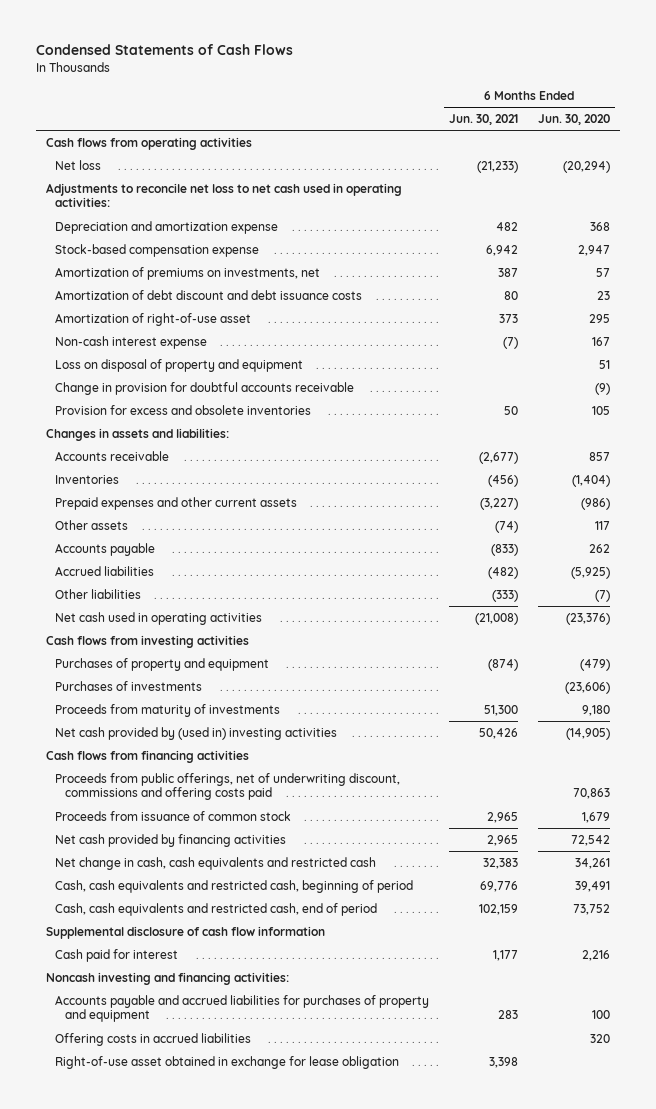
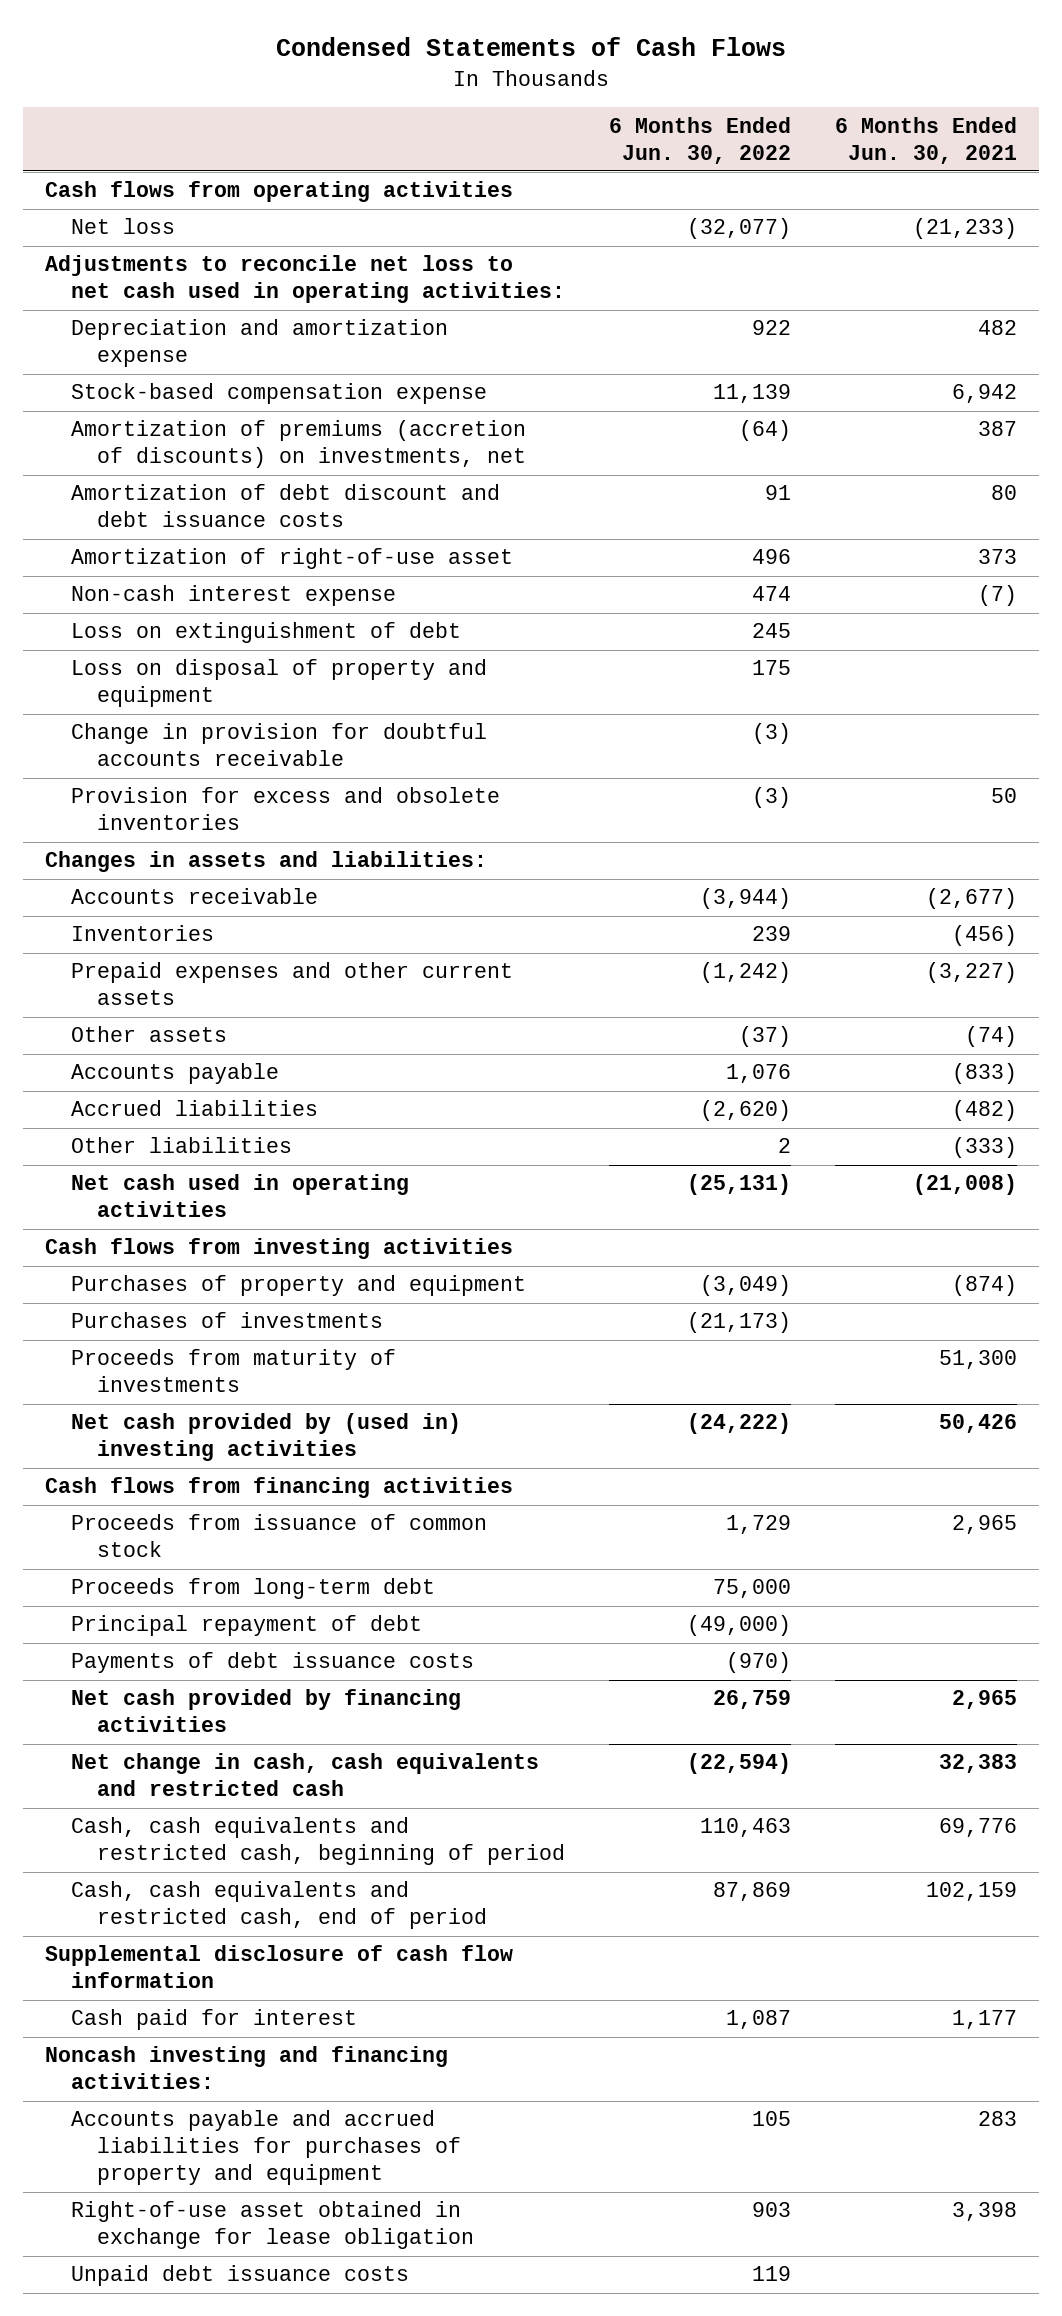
- | 6 Months Ended Jun. 30, 2021 | 6 Months Ended Jun. 30, 2020
+ | 6 Months Ended Jun. 30, 2022 | 6 Months Ended Jun. 30, 2021
- Amortization of premiums on investments, net | 387 | 57
+ Amortization of premiums (accretion of discounts) on investments, net | (64) | 387
+ Loss on extinguishment of debt | 245 |
- Proceeds from public offerings, net of underwriting discount, commissions and offering costs paid | | 70,863
+ Proceeds from long-term debt | 75,000 |
+ Principal repayment of debt | (49,000) |
+ Payments of debt issuance costs | (970) |
- Offering costs in accrued liabilities | | 320
+ Unpaid debt issuance costs | 119 |

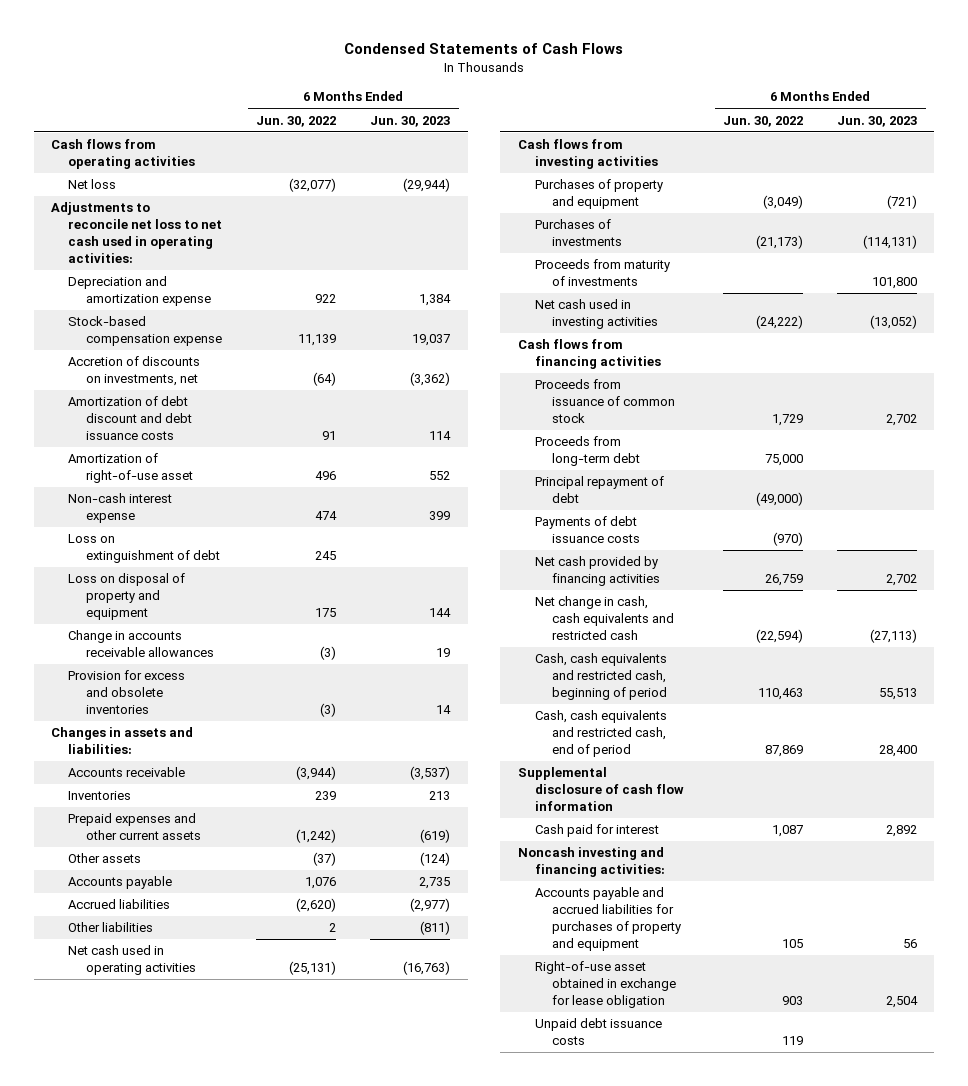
- | 6 Months Ended Jun. 30, 2022 | 6 Months Ended Jun. 30, 2021
+ | 6 Months Ended Jun. 30, 2022 | 6 Months Ended Jun. 30, 2023
- Amortization of premiums (accretion of discounts) on investments, net | (64) | 387
+ Accretion of discounts on investments, net | (64) | (3,362)
- Change in provision for doubtful accounts receivable | (3) |
+ Change in accounts receivable allowances | (3) | 19
- Net cash provided by (used in) investing activities | (24,222) | 50,426
+ Net cash used in investing activities | (24,222) | (13,052)

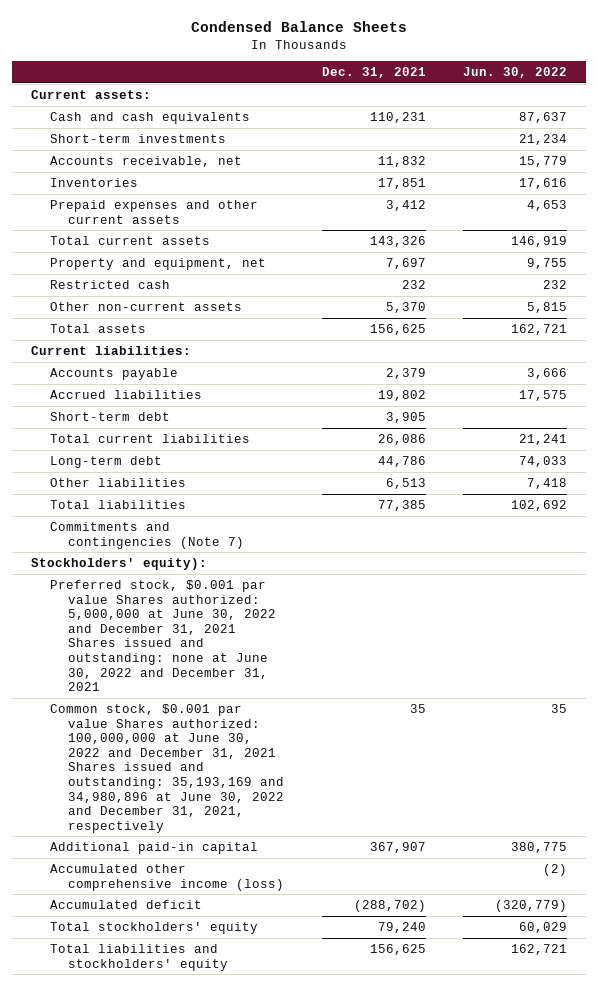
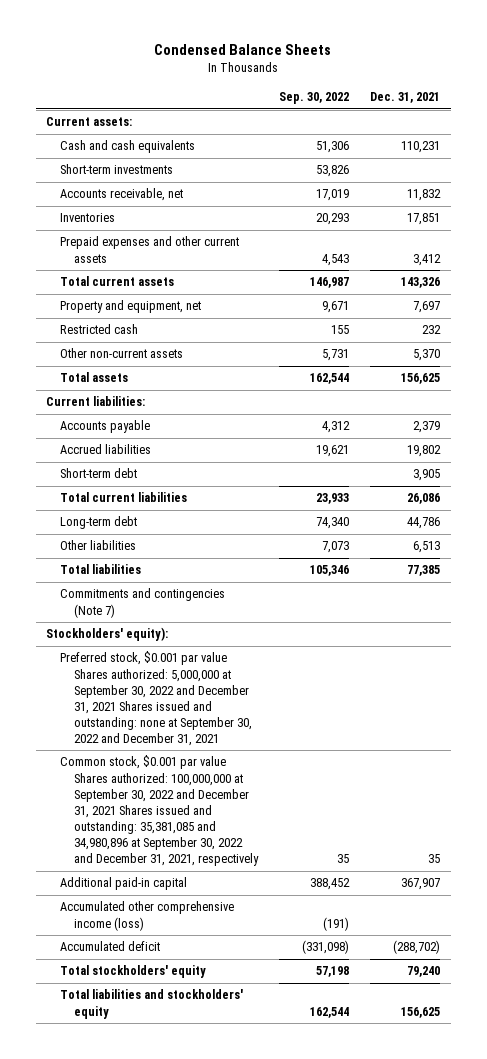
- | Dec. 31, 2021 | Jun. 30, 2022
+ | Sep. 30, 2022 | Dec. 31, 2021
- Preferred stock, $0.001 par value Shares authorized: 5,000,000 at June 30, 2022 and December 31, 2021 Shares issued and outstanding: none at June 30, 2022 and December 31, 2021
- Common stock, $0.001 par value Shares authorized: 100,000,000 at June 30, 2022 and December 31, 2021 Shares issued and outstanding: 35,193,169 and 34,980,896 at June 30, 2022 and December 31, 2021, respectively | 35 | 35
+ Preferred stock, $0.001 par value Shares authorized: 5,000,000 at September 30, 2022 and December 31, 2021 Shares issued and outstanding: none at September 30, 2022 and December 31, 2021
+ Common stock, $0.001 par value Shares authorized: 100,000,000 at September 30, 2022 and December 31, 2021 Shares issued and outstanding: 35,381,085 and 34,980,896 at September 30, 2022 and December 31, 2021, respectively | 35 | 35

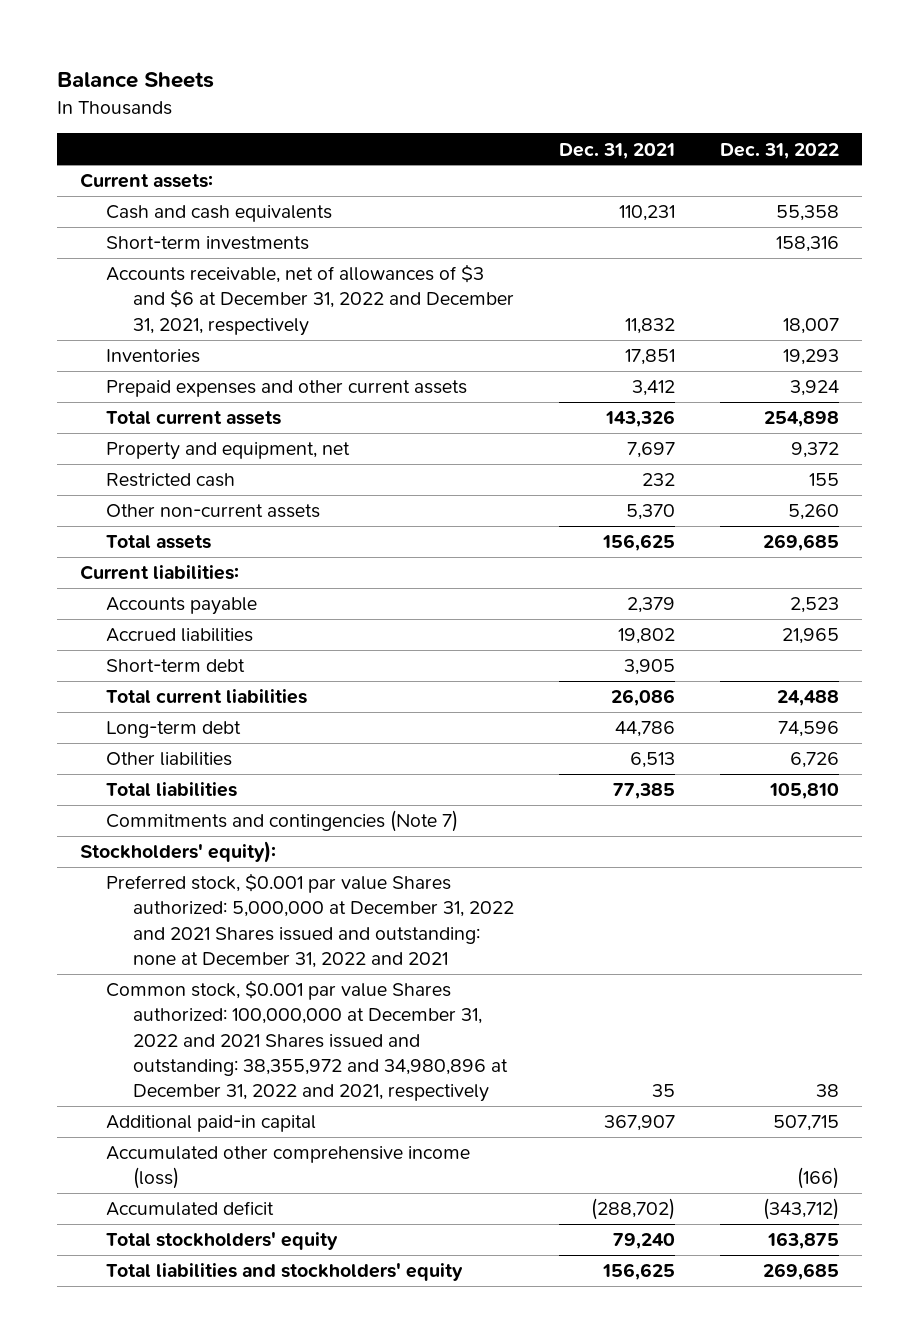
- Condensed Balance Sheets
+ Balance Sheets
- | Sep. 30, 2022 | Dec. 31, 2021
+ | Dec. 31, 2021 | Dec. 31, 2022
- Accounts receivable, net | 17,019 | 11,832
+ Accounts receivable, net of allowances of $3 and $6 at December 31, 2022 and December 31, 2021, respectively | 11,832 | 18,007
- Preferred stock, $0.001 par value Shares authorized: 5,000,000 at September 30, 2022 and December 31, 2021 Shares issued and outstanding: none at September 30, 2022 and December 31, 2021
- Common stock, $0.001 par value Shares authorized: 100,000,000 at September 30, 2022 and December 31, 2021 Shares issued and outstanding: 35,381,085 and 34,980,896 at September 30, 2022 and December 31, 2021, respectively | 35 | 35
+ Preferred stock, $0.001 par value Shares authorized: 5,000,000 at December 31, 2022 and 2021 Shares issued and outstanding: none at December 31, 2022 and 2021
+ Common stock, $0.001 par value Shares authorized: 100,000,000 at December 31, 2022 and 2021 Shares issued and outstanding: 38,355,972 and 34,980,896 at December 31, 2022 and 2021, respectively | 35 | 38

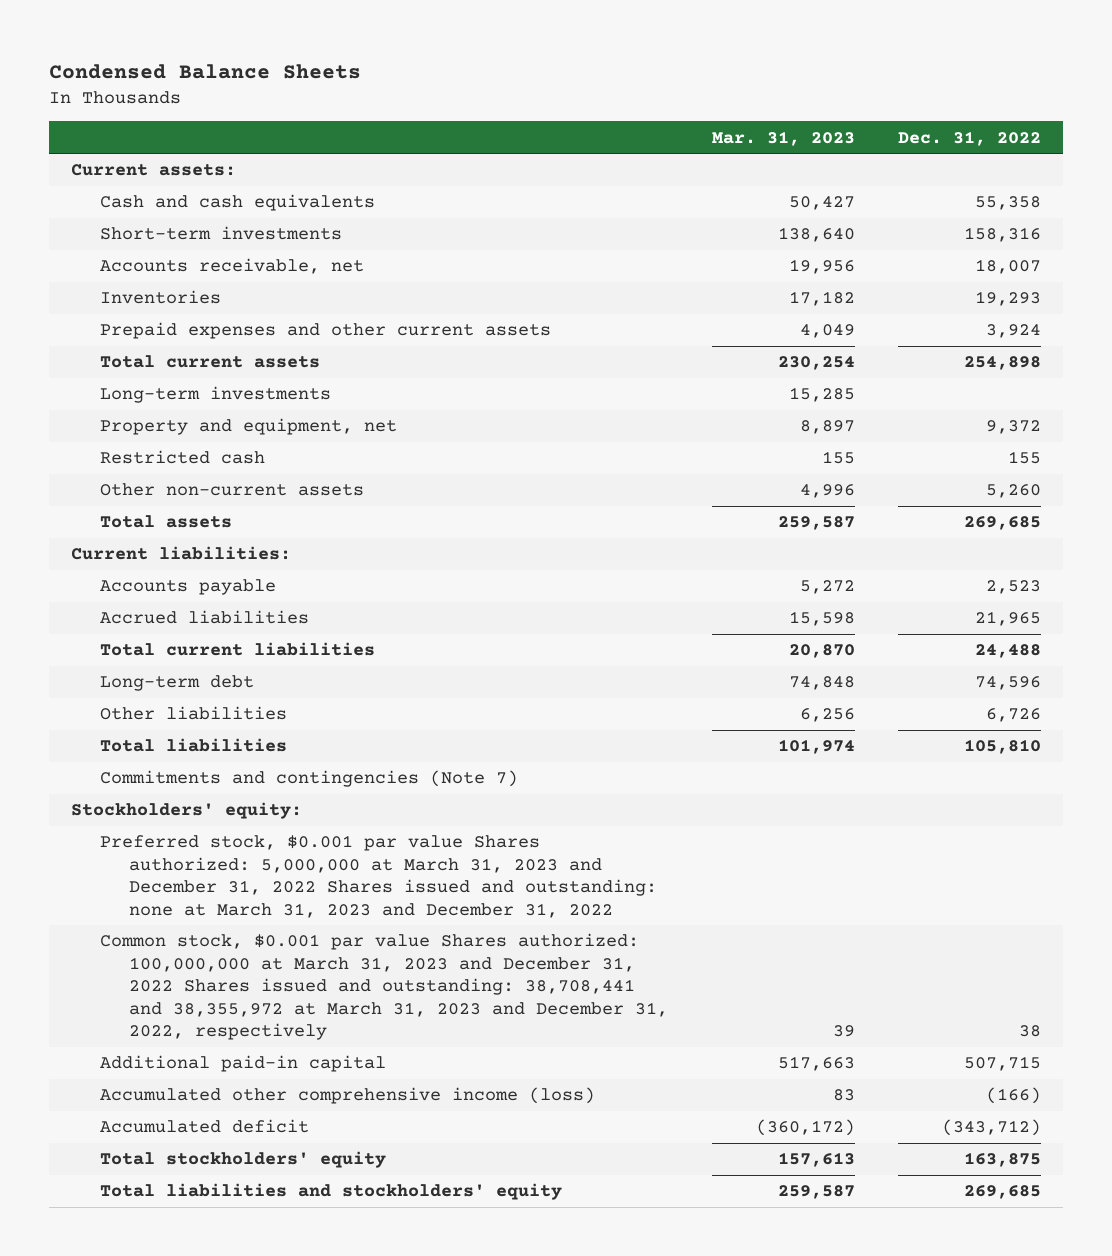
- Balance Sheets
+ Condensed Balance Sheets
- | Dec. 31, 2021 | Dec. 31, 2022
+ | Mar. 31, 2023 | Dec. 31, 2022
- Accounts receivable, net of allowances of $3 and $6 at December 31, 2022 and December 31, 2021, respectively | 11,832 | 18,007
+ Accounts receivable, net | 19,956 | 18,007
+ Long-term investments | 15,285 |
- Short-term debt | 3,905 |
- Stockholders' equity):
- Preferred stock, $0.001 par value Shares authorized: 5,000,000 at December 31, 2022 and 2021 Shares issued and outstanding: none at December 31, 2022 and 2021
- Common stock, $0.001 par value Shares authorized: 100,000,000 at December 31, 2022 and 2021 Shares issued and outstanding: 38,355,972 and 34,980,896 at December 31, 2022 and 2021, respectively | 35 | 38
+ Stockholders' equity:
+ Preferred stock, $0.001 par value Shares authorized: 5,000,000 at March 31, 2023 and December 31, 2022 Shares issued and outstanding: none at March 31, 2023 and December 31, 2022
+ Common stock, $0.001 par value Shares authorized: 100,000,000 at March 31, 2023 and December 31, 2022 Shares issued and outstanding: 38,708,441 and 38,355,972 at March 31, 2023 and December 31, 2022, respectively | 39 | 38

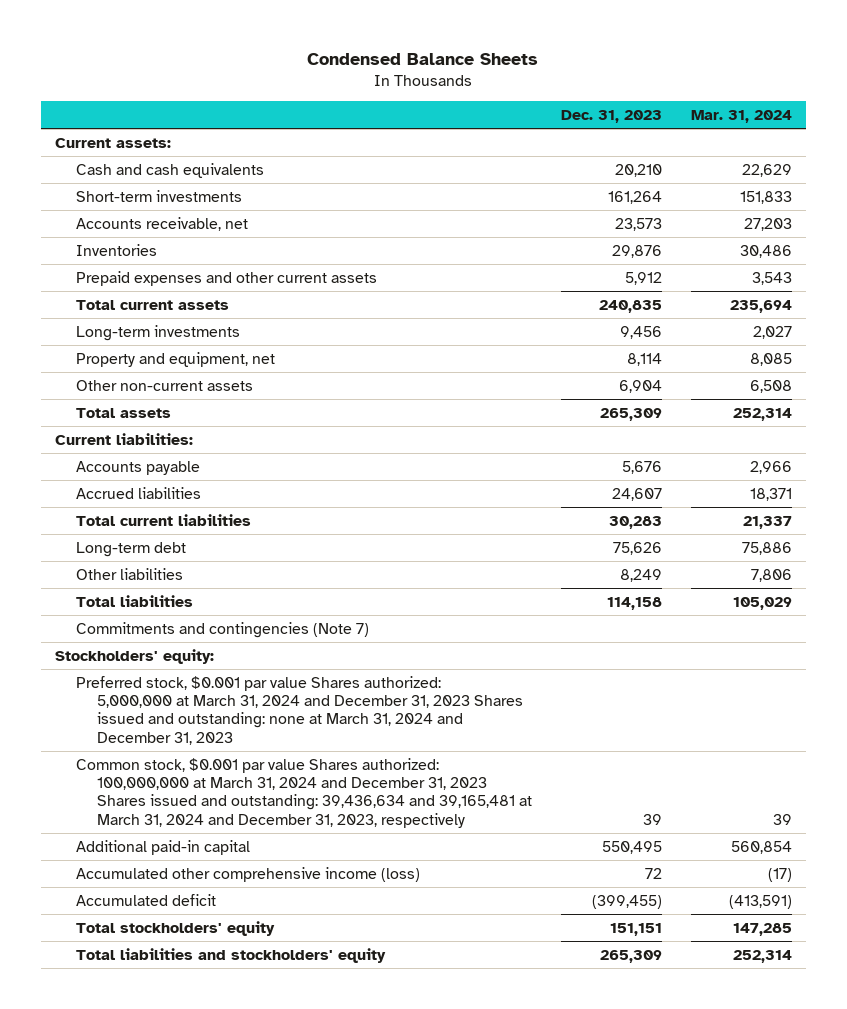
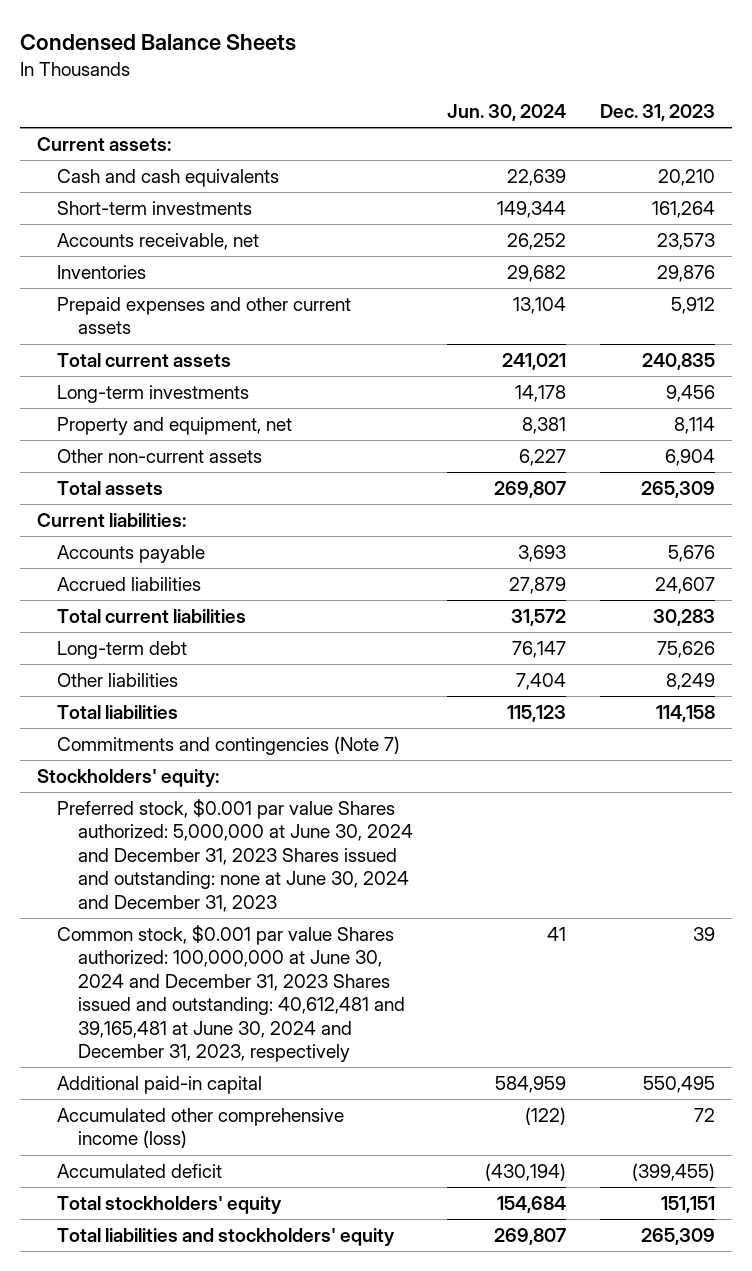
- | Dec. 31, 2023 | Mar. 31, 2024
+ | Jun. 30, 2024 | Dec. 31, 2023
- Preferred stock, $0.001 par value Shares authorized: 5,000,000 at March 31, 2024 and December 31, 2023 Shares issued and outstanding: none at March 31, 2024 and December 31, 2023
- Common stock, $0.001 par value Shares authorized: 100,000,000 at March 31, 2024 and December 31, 2023 Shares issued and outstanding: 39,436,634 and 39,165,481 at March 31, 2024 and December 31, 2023, respectively | 39 | 39
+ Preferred stock, $0.001 par value Shares authorized: 5,000,000 at June 30, 2024 and December 31, 2023 Shares issued and outstanding: none at June 30, 2024 and December 31, 2023
+ Common stock, $0.001 par value Shares authorized: 100,000,000 at June 30, 2024 and December 31, 2023 Shares issued and outstanding: 40,612,481 and 39,165,481 at June 30, 2024 and December 31, 2023, respectively | 41 | 39

